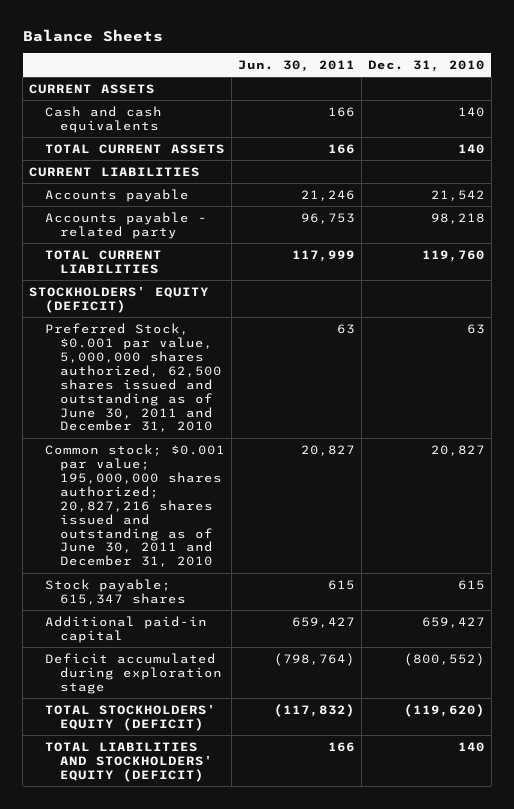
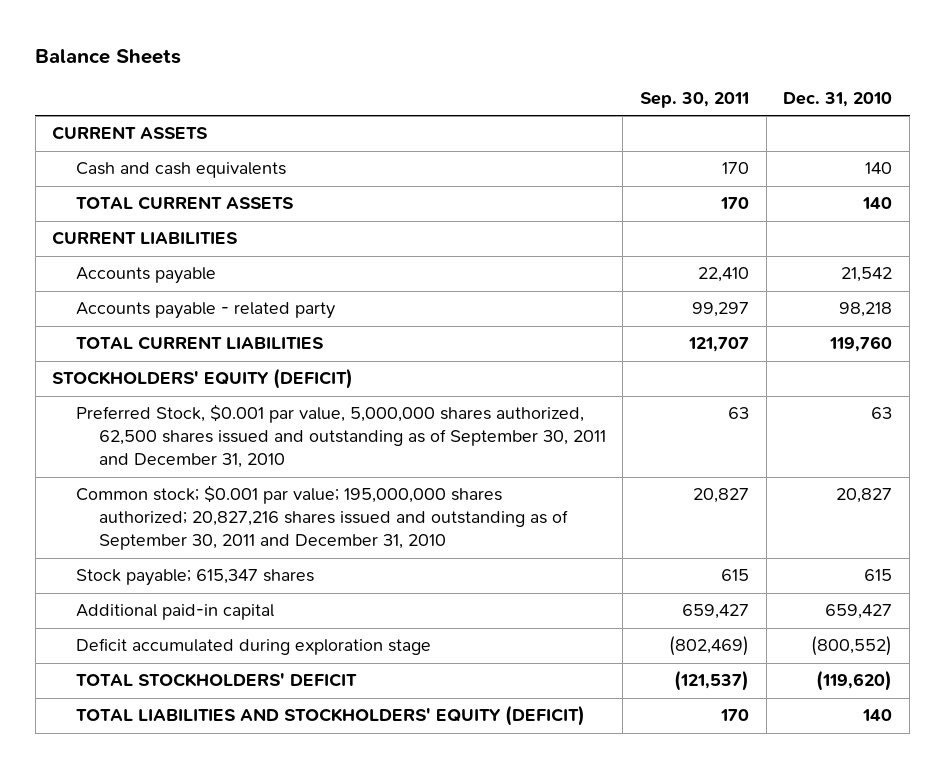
- | Jun. 30, 2011 | Dec. 31, 2010
+ | Sep. 30, 2011 | Dec. 31, 2010
- Preferred Stock, $0.001 par value, 5,000,000 shares authorized, 62,500 shares issued and outstanding as of June 30, 2011 and December 31, 2010 | 63 | 63
- Common stock; $0.001 par value; 195,000,000 shares authorized; 20,827,216 shares issued and outstanding as of June 30, 2011 and December 31, 2010 | 20,827 | 20,827
+ Preferred Stock, $0.001 par value, 5,000,000 shares authorized, 62,500 shares issued and outstanding as of September 30, 2011 and December 31, 2010 | 63 | 63
+ Common stock; $0.001 par value; 195,000,000 shares authorized; 20,827,216 shares issued and outstanding as of September 30, 2011 and December 31, 2010 | 20,827 | 20,827
- TOTAL STOCKHOLDERS' EQUITY (DEFICIT) | (117,832) | (119,620)
+ TOTAL STOCKHOLDERS' DEFICIT | (121,537) | (119,620)

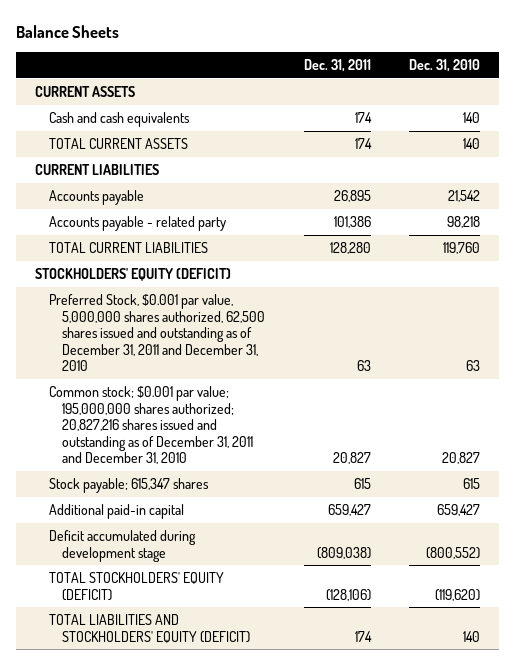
- | Sep. 30, 2011 | Dec. 31, 2010
+ | Dec. 31, 2011 | Dec. 31, 2010
- Preferred Stock, $0.001 par value, 5,000,000 shares authorized, 62,500 shares issued and outstanding as of September 30, 2011 and December 31, 2010 | 63 | 63
- Common stock; $0.001 par value; 195,000,000 shares authorized; 20,827,216 shares issued and outstanding as of September 30, 2011 and December 31, 2010 | 20,827 | 20,827
+ Preferred Stock, $0.001 par value, 5,000,000 shares authorized, 62,500 shares issued and outstanding as of December 31, 2011 and December 31, 2010 | 63 | 63
+ Common stock; $0.001 par value; 195,000,000 shares authorized; 20,827,216 shares issued and outstanding as of December 31, 2011 and December 31, 2010 | 20,827 | 20,827
- Deficit accumulated during exploration stage | (802,469) | (800,552)
- TOTAL STOCKHOLDERS' DEFICIT | (121,537) | (119,620)
+ Deficit accumulated during development stage | (809,038) | (800,552)
+ TOTAL STOCKHOLDERS' EQUITY (DEFICIT) | (128,106) | (119,620)

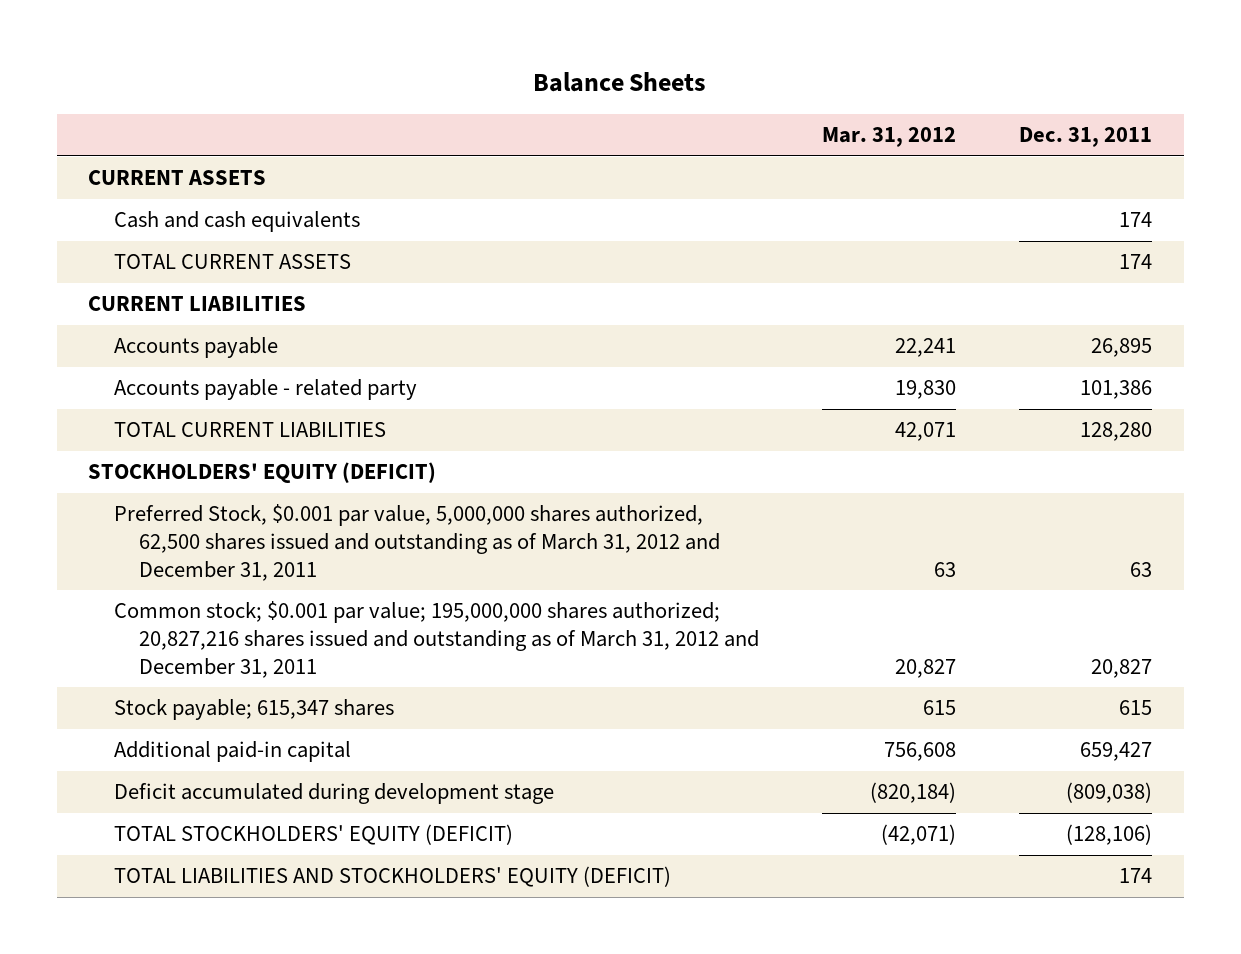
- | Dec. 31, 2011 | Dec. 31, 2010
+ | Mar. 31, 2012 | Dec. 31, 2011
- Preferred Stock, $0.001 par value, 5,000,000 shares authorized, 62,500 shares issued and outstanding as of December 31, 2011 and December 31, 2010 | 63 | 63
- Common stock; $0.001 par value; 195,000,000 shares authorized; 20,827,216 shares issued and outstanding as of December 31, 2011 and December 31, 2010 | 20,827 | 20,827
+ Preferred Stock, $0.001 par value, 5,000,000 shares authorized, 62,500 shares issued and outstanding as of March 31, 2012 and December 31, 2011 | 63 | 63
+ Common stock; $0.001 par value; 195,000,000 shares authorized; 20,827,216 shares issued and outstanding as of March 31, 2012 and December 31, 2011 | 20,827 | 20,827

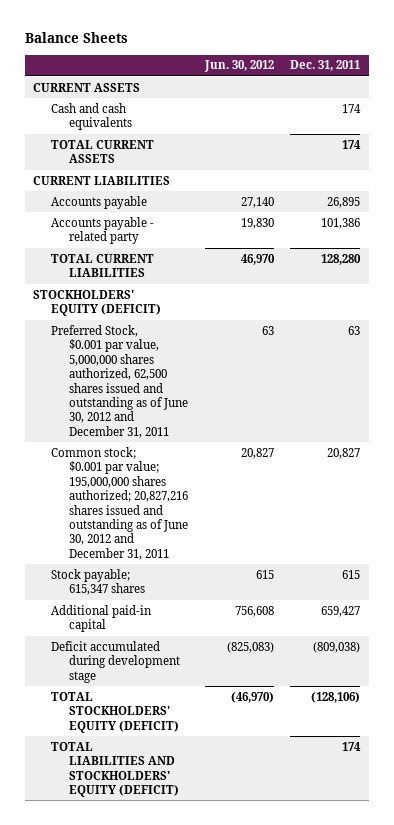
- | Mar. 31, 2012 | Dec. 31, 2011
+ | Jun. 30, 2012 | Dec. 31, 2011
- Preferred Stock, $0.001 par value, 5,000,000 shares authorized, 62,500 shares issued and outstanding as of March 31, 2012 and December 31, 2011 | 63 | 63
- Common stock; $0.001 par value; 195,000,000 shares authorized; 20,827,216 shares issued and outstanding as of March 31, 2012 and December 31, 2011 | 20,827 | 20,827
+ Preferred Stock, $0.001 par value, 5,000,000 shares authorized, 62,500 shares issued and outstanding as of June 30, 2012 and December 31, 2011 | 63 | 63
+ Common stock; $0.001 par value; 195,000,000 shares authorized; 20,827,216 shares issued and outstanding as of June 30, 2012 and December 31, 2011 | 20,827 | 20,827

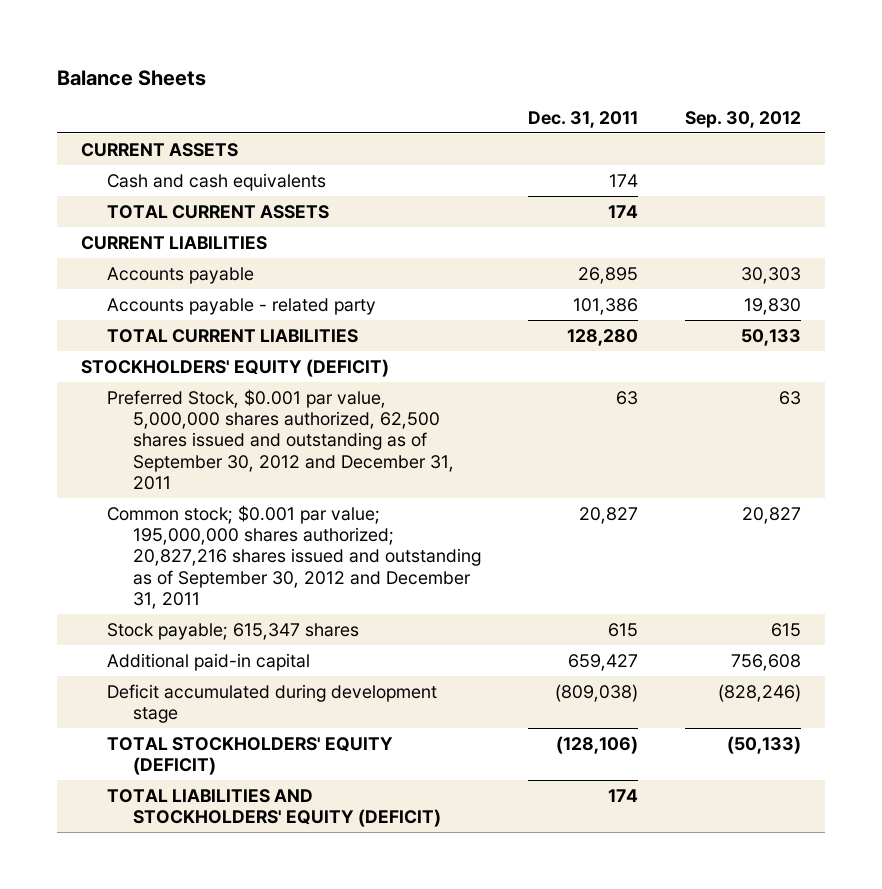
- | Jun. 30, 2012 | Dec. 31, 2011
+ | Dec. 31, 2011 | Sep. 30, 2012
- Preferred Stock, $0.001 par value, 5,000,000 shares authorized, 62,500 shares issued and outstanding as of June 30, 2012 and December 31, 2011 | 63 | 63
- Common stock; $0.001 par value; 195,000,000 shares authorized; 20,827,216 shares issued and outstanding as of June 30, 2012 and December 31, 2011 | 20,827 | 20,827
+ Preferred Stock, $0.001 par value, 5,000,000 shares authorized, 62,500 shares issued and outstanding as of September 30, 2012 and December 31, 2011 | 63 | 63
+ Common stock; $0.001 par value; 195,000,000 shares authorized; 20,827,216 shares issued and outstanding as of September 30, 2012 and December 31, 2011 | 20,827 | 20,827

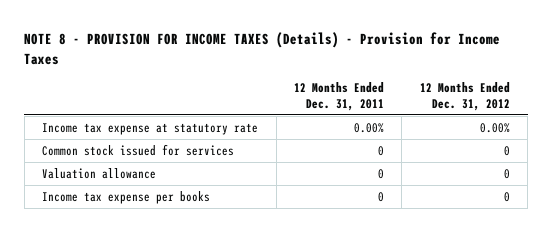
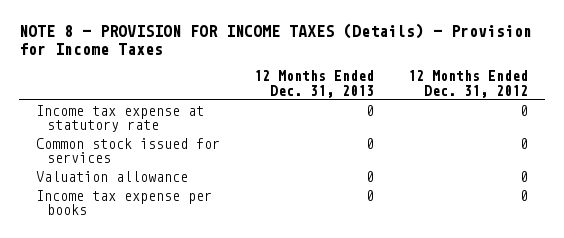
- | 12 Months Ended Dec. 31, 2011 | 12 Months Ended Dec. 31, 2012
+ | 12 Months Ended Dec. 31, 2013 | 12 Months Ended Dec. 31, 2012
- Income tax expense at statutory rate | 0.00% | 0.00%
+ Income tax expense at statutory rate | 0 | 0

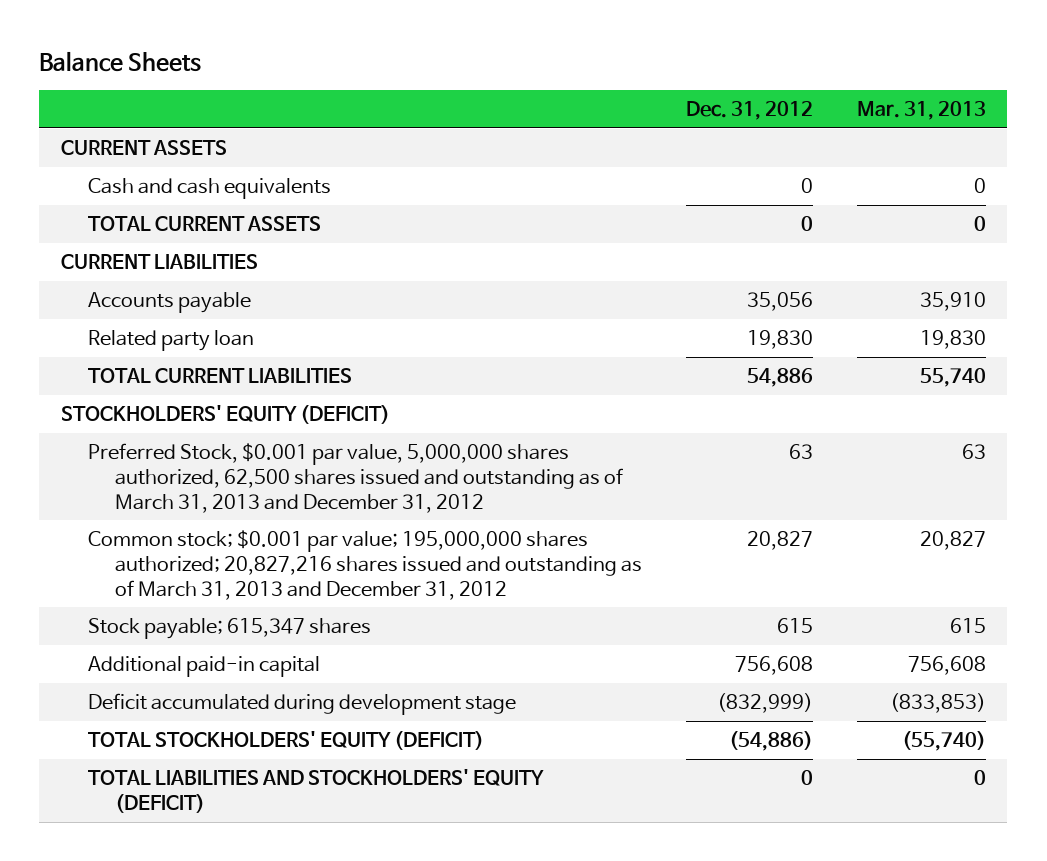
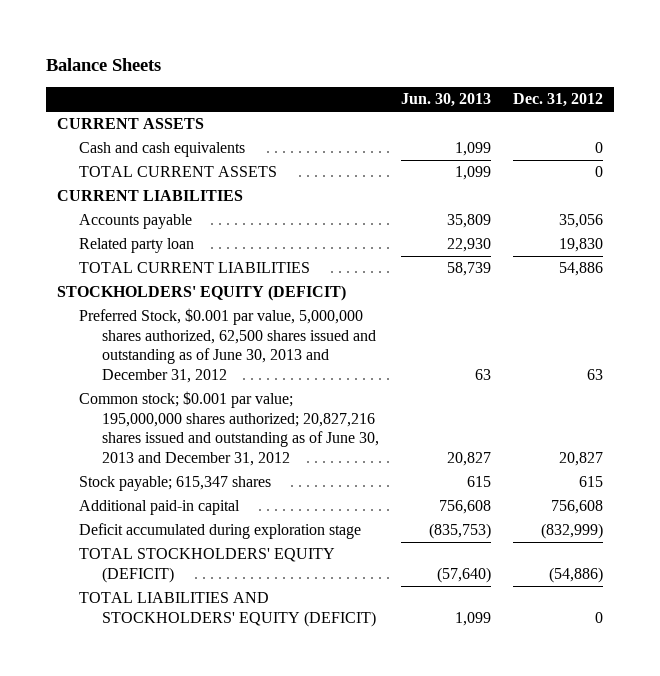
- | Dec. 31, 2012 | Mar. 31, 2013
+ | Jun. 30, 2013 | Dec. 31, 2012
- Preferred Stock, $0.001 par value, 5,000,000 shares authorized, 62,500 shares issued and outstanding as of March 31, 2013 and December 31, 2012 | 63 | 63
- Common stock; $0.001 par value; 195,000,000 shares authorized; 20,827,216 shares issued and outstanding as of March 31, 2013 and December 31, 2012 | 20,827 | 20,827
+ Preferred Stock, $0.001 par value, 5,000,000 shares authorized, 62,500 shares issued and outstanding as of June 30, 2013 and December 31, 2012 | 63 | 63
+ Common stock; $0.001 par value; 195,000,000 shares authorized; 20,827,216 shares issued and outstanding as of June 30, 2013 and December 31, 2012 | 20,827 | 20,827
- Deficit accumulated during development stage | (832,999) | (833,853)
+ Deficit accumulated during exploration stage | (835,753) | (832,999)

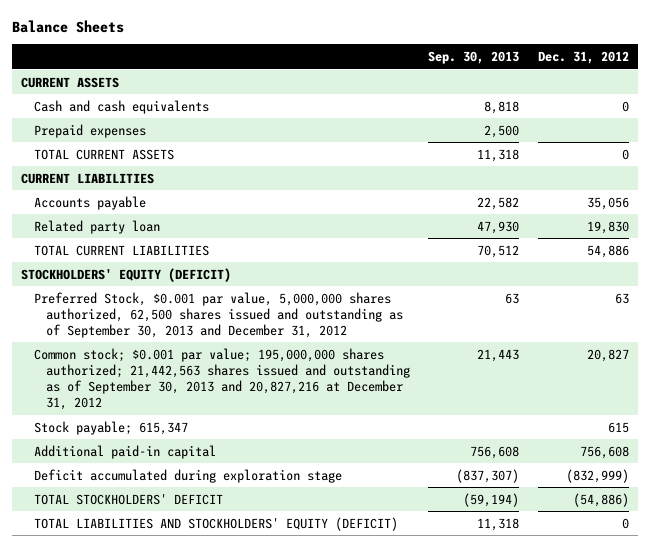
- | Jun. 30, 2013 | Dec. 31, 2012
+ | Sep. 30, 2013 | Dec. 31, 2012
+ Prepaid expenses | 2,500 |
- Preferred Stock, $0.001 par value, 5,000,000 shares authorized, 62,500 shares issued and outstanding as of June 30, 2013 and December 31, 2012 | 63 | 63
- Common stock; $0.001 par value; 195,000,000 shares authorized; 20,827,216 shares issued and outstanding as of June 30, 2013 and December 31, 2012 | 20,827 | 20,827
- Stock payable; 615,347 shares | 615 | 615
+ Preferred Stock, $0.001 par value, 5,000,000 shares authorized, 62,500 shares issued and outstanding as of September 30, 2013 and December 31, 2012 | 63 | 63
+ Common stock; $0.001 par value; 195,000,000 shares authorized; 21,442,563 shares issued and outstanding as of September 30, 2013 and 20,827,216 at December 31, 2012 | 21,443 | 20,827
+ Stock payable; 615,347 | | 615
- TOTAL STOCKHOLDERS' EQUITY (DEFICIT) | (57,640) | (54,886)
+ TOTAL STOCKHOLDERS' DEFICIT | (59,194) | (54,886)

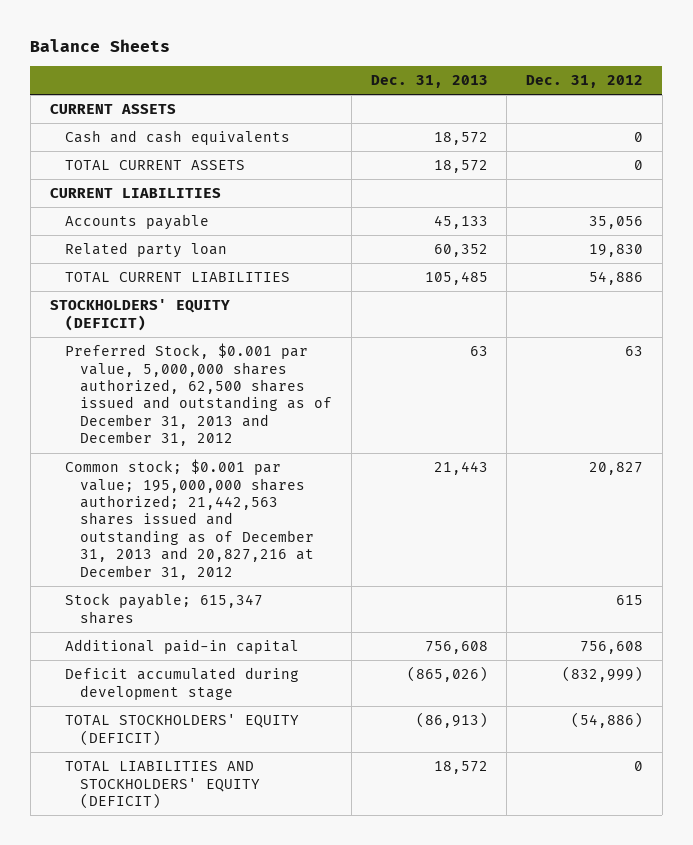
- | Sep. 30, 2013 | Dec. 31, 2012
+ | Dec. 31, 2013 | Dec. 31, 2012
- Prepaid expenses | 2,500 |
- Preferred Stock, $0.001 par value, 5,000,000 shares authorized, 62,500 shares issued and outstanding as of September 30, 2013 and December 31, 2012 | 63 | 63
- Common stock; $0.001 par value; 195,000,000 shares authorized; 21,442,563 shares issued and outstanding as of September 30, 2013 and 20,827,216 at December 31, 2012 | 21,443 | 20,827
- Stock payable; 615,347 | | 615
+ Preferred Stock, $0.001 par value, 5,000,000 shares authorized, 62,500 shares issued and outstanding as of December 31, 2013 and December 31, 2012 | 63 | 63
+ Common stock; $0.001 par value; 195,000,000 shares authorized; 21,442,563 shares issued and outstanding as of December 31, 2013 and 20,827,216 at December 31, 2012 | 21,443 | 20,827
+ Stock payable; 615,347 shares | | 615
- Deficit accumulated during exploration stage | (837,307) | (832,999)
- TOTAL STOCKHOLDERS' DEFICIT | (59,194) | (54,886)
+ Deficit accumulated during development stage | (865,026) | (832,999)
+ TOTAL STOCKHOLDERS' EQUITY (DEFICIT) | (86,913) | (54,886)

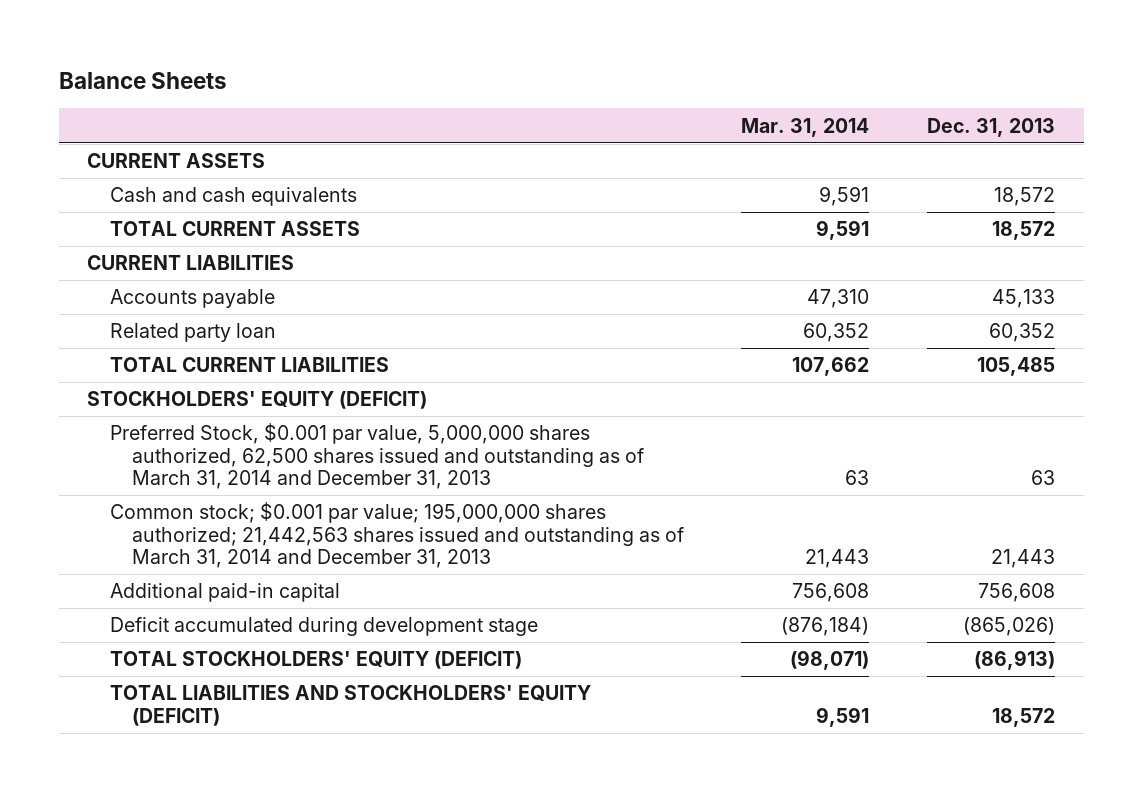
- | Dec. 31, 2013 | Dec. 31, 2012
+ | Mar. 31, 2014 | Dec. 31, 2013
- Preferred Stock, $0.001 par value, 5,000,000 shares authorized, 62,500 shares issued and outstanding as of December 31, 2013 and December 31, 2012 | 63 | 63
- Common stock; $0.001 par value; 195,000,000 shares authorized; 21,442,563 shares issued and outstanding as of December 31, 2013 and 20,827,216 at December 31, 2012 | 21,443 | 20,827
- Stock payable; 615,347 shares | | 615
+ Preferred Stock, $0.001 par value, 5,000,000 shares authorized, 62,500 shares issued and outstanding as of March 31, 2014 and December 31, 2013 | 63 | 63
+ Common stock; $0.001 par value; 195,000,000 shares authorized; 21,442,563 shares issued and outstanding as of March 31, 2014 and December 31, 2013 | 21,443 | 21,443

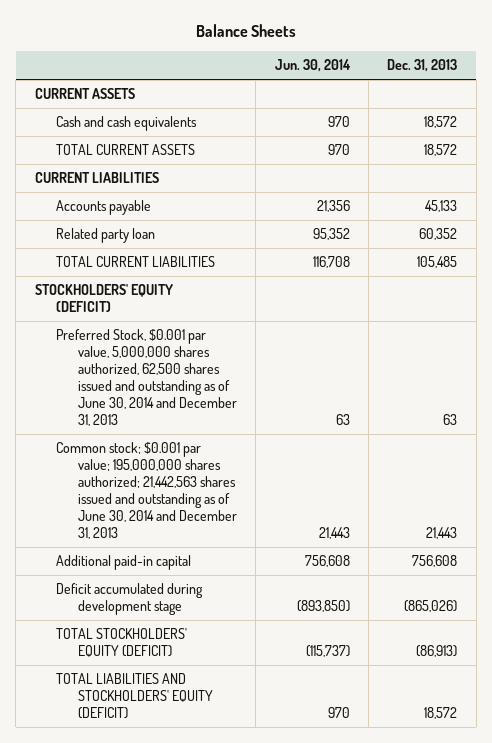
- | Mar. 31, 2014 | Dec. 31, 2013
+ | Jun. 30, 2014 | Dec. 31, 2013
- Preferred Stock, $0.001 par value, 5,000,000 shares authorized, 62,500 shares issued and outstanding as of March 31, 2014 and December 31, 2013 | 63 | 63
- Common stock; $0.001 par value; 195,000,000 shares authorized; 21,442,563 shares issued and outstanding as of March 31, 2014 and December 31, 2013 | 21,443 | 21,443
+ Preferred Stock, $0.001 par value, 5,000,000 shares authorized, 62,500 shares issued and outstanding as of June 30, 2014 and December 31, 2013 | 63 | 63
+ Common stock; $0.001 par value; 195,000,000 shares authorized; 21,442,563 shares issued and outstanding as of June 30, 2014 and December 31, 2013 | 21,443 | 21,443

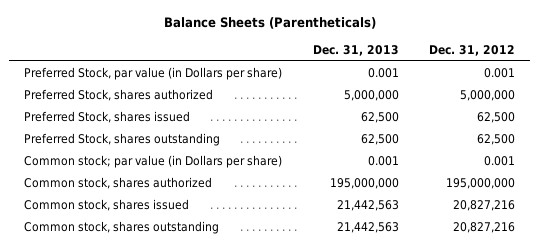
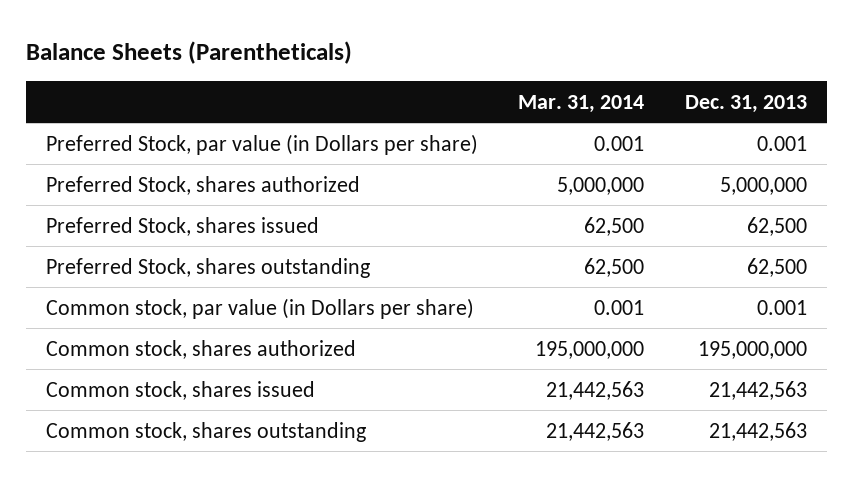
- | Dec. 31, 2013 | Dec. 31, 2012
+ | Mar. 31, 2014 | Dec. 31, 2013
- Common stock; par value (in Dollars per share) | 0.001 | 0.001
+ Common stock, par value (in Dollars per share) | 0.001 | 0.001

